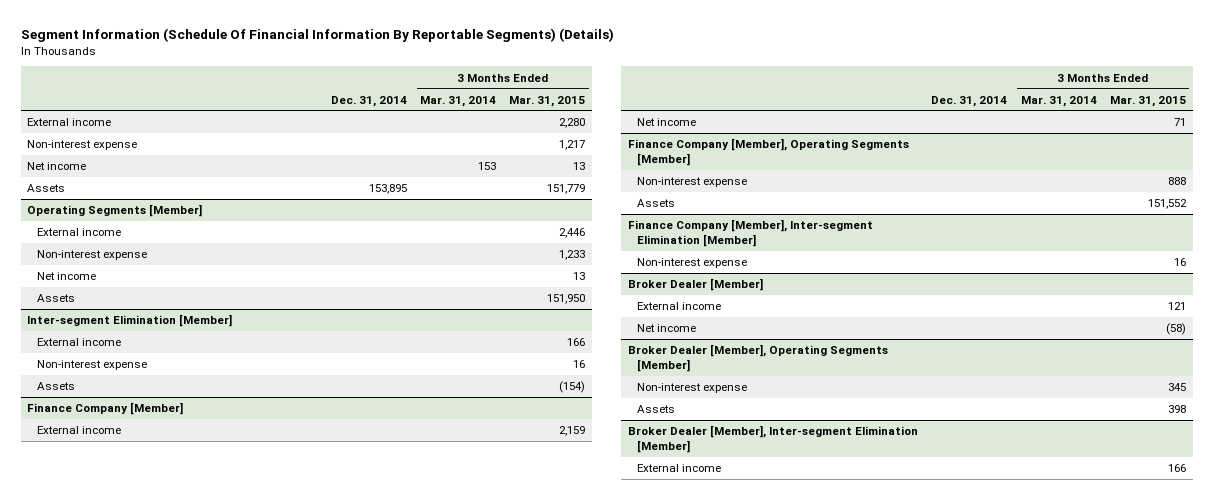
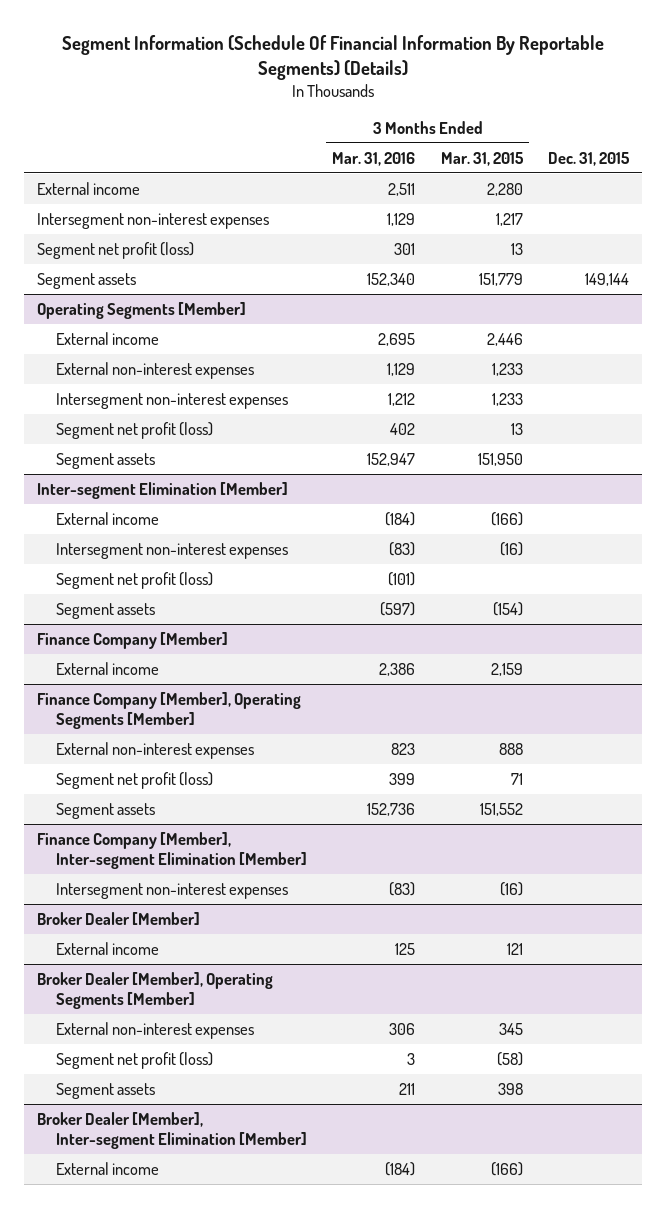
- | Dec. 31, 2014 | 3 Months Ended Mar. 31, 2014 | 3 Months Ended Mar. 31, 2015
+ | 3 Months Ended Mar. 31, 2016 | 3 Months Ended Mar. 31, 2015 | Dec. 31, 2015
- Non-interest expense | | | 1,217
- Net income | | 153 | 13
- Assets | 153,895 | | 151,779
+ Intersegment non-interest expenses | 1,129 | 1,217 |
+ Segment net profit (loss) | 301 | 13 |
+ Segment assets | 152,340 | 151,779 | 149,144
@ Operating Segments [Member]
- Non-interest expense | | | 1,233
- Net income | | | 13
- Assets | | | 151,950
+ External non-interest expenses | 1,129 | 1,233 |
+ Intersegment non-interest expenses | 1,212 | 1,233 |
+ Segment net profit (loss) | 402 | 13 |
+ Segment assets | 152,947 | 151,950 |
@ Inter-segment Elimination [Member]
- External income | | | 166
- Non-interest expense | | | 16
- Assets | | | (154)
+ External income | (184) | (166) |
+ Intersegment non-interest expenses | (83) | (16) |
+ Segment net profit (loss) | (101) | |
+ Segment assets | (597) | (154) |
@ Finance Company [Member]
- Net income | | | 71
@ Finance Company [Member], Operating Segments [Member]
- Non-interest expense | | | 888
- Assets | | | 151,552
+ External non-interest expenses | 823 | 888 |
+ Segment net profit (loss) | 399 | 71 |
+ Segment assets | 152,736 | 151,552 |
@ Finance Company [Member], Inter-segment Elimination [Member]
- Non-interest expense | | | 16
+ Intersegment non-interest expenses | (83) | (16) |
@ Broker Dealer [Member]
- Net income | | | (58)
@ Broker Dealer [Member], Operating Segments [Member]
- Non-interest expense | | | 345
- Assets | | | 398
+ External non-interest expenses | 306 | 345 |
+ Segment net profit (loss) | 3 | (58) |
+ Segment assets | 211 | 398 |
@ Broker Dealer [Member], Inter-segment Elimination [Member]
- External income | | | 166
+ External income | (184) | (166) |

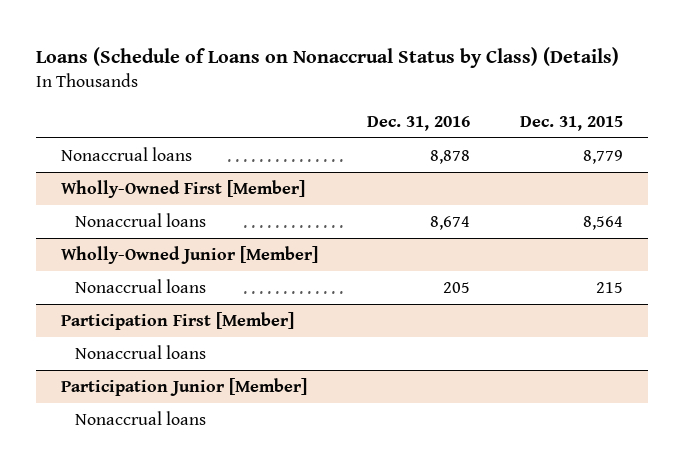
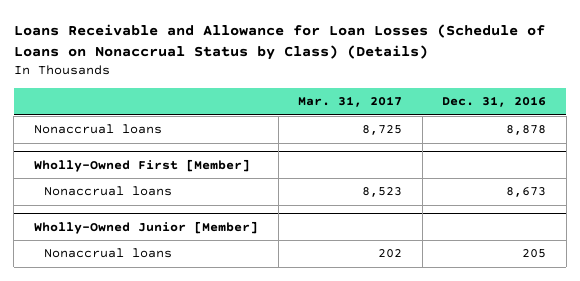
- Loans (Schedule of Loans on Nonaccrual Status by Class) (Details)
+ Loans Receivable and Allowance for Loan Losses (Schedule of Loans on Nonaccrual Status by Class) (Details)
- | Dec. 31, 2016 | Dec. 31, 2015
+ | Mar. 31, 2017 | Dec. 31, 2016
@ Wholly-Owned First [Member]
- Nonaccrual loans | 8,674 | 8,564
+ Nonaccrual loans | 8,523 | 8,673
- Participation First [Member]
- Nonaccrual loans
- Participation Junior [Member]
- Nonaccrual loans

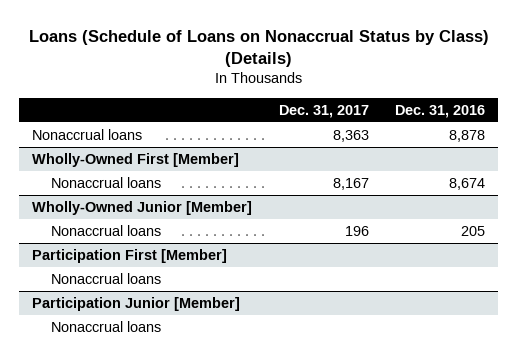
- Loans Receivable and Allowance for Loan Losses (Schedule of Loans on Nonaccrual Status by Class) (Details)
+ Loans (Schedule of Loans on Nonaccrual Status by Class) (Details)
- | Mar. 31, 2017 | Dec. 31, 2016
+ | Dec. 31, 2017 | Dec. 31, 2016
@ Wholly-Owned First [Member]
- Nonaccrual loans | 8,523 | 8,673
+ Nonaccrual loans | 8,167 | 8,674
+ Participation First [Member]
+ Nonaccrual loans
+ Participation Junior [Member]
+ Nonaccrual loans

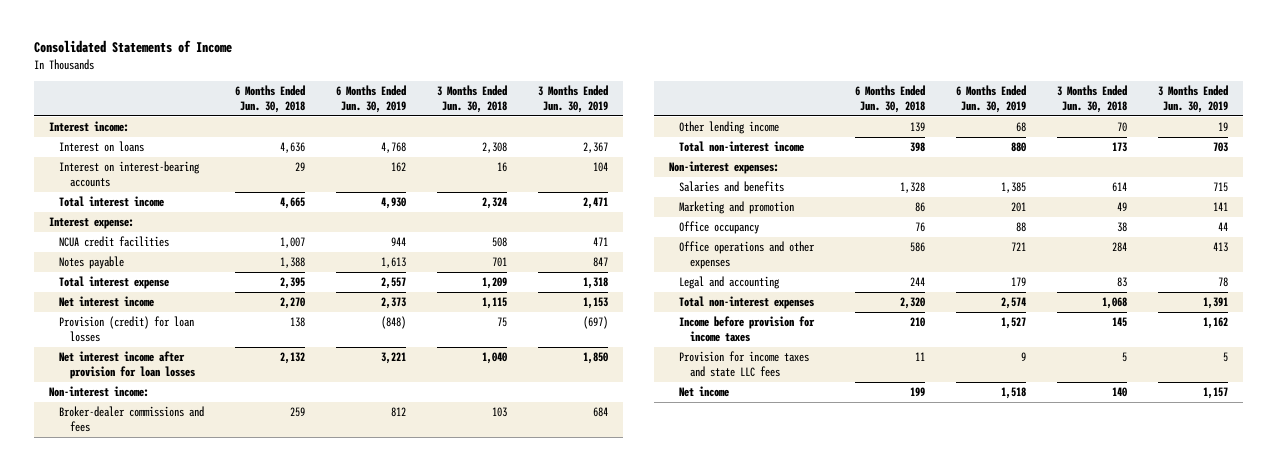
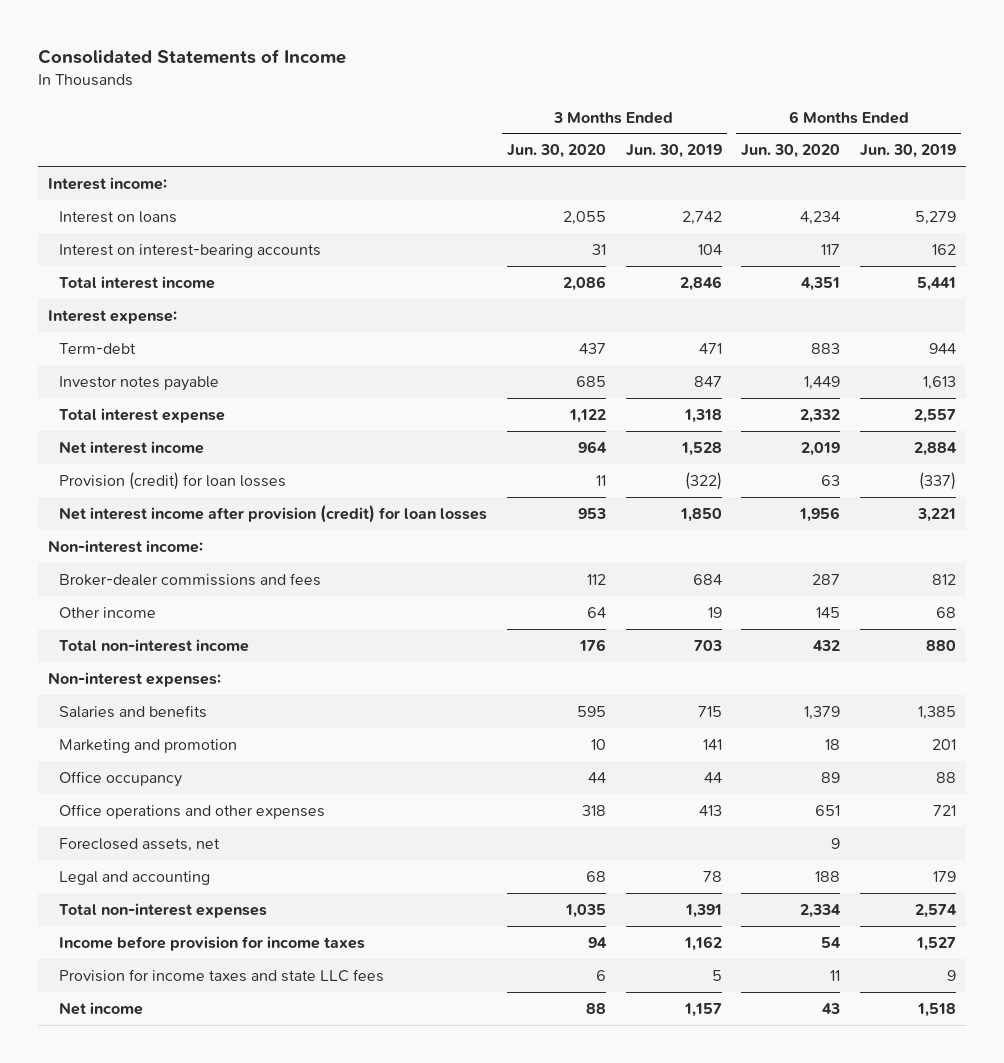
- | 6 Months Ended Jun. 30, 2018 | 6 Months Ended Jun. 30, 2019 | 3 Months Ended Jun. 30, 2018 | 3 Months Ended Jun. 30, 2019
+ | 3 Months Ended Jun. 30, 2020 | 3 Months Ended Jun. 30, 2019 | 6 Months Ended Jun. 30, 2020 | 6 Months Ended Jun. 30, 2019
- Interest on loans | 4,636 | 4,768 | 2,308 | 2,367
+ Interest on loans | 2,055 | 2,742 | 4,234 | 5,279
- Total interest income | 4,665 | 4,930 | 2,324 | 2,471
+ Total interest income | 2,086 | 2,846 | 4,351 | 5,441
- NCUA credit facilities | 1,007 | 944 | 508 | 471
- Notes payable | 1,388 | 1,613 | 701 | 847
+ Term-debt | 437 | 471 | 883 | 944
+ Investor notes payable | 685 | 847 | 1,449 | 1,613
- Net interest income | 2,270 | 2,373 | 1,115 | 1,153
- Provision (credit) for loan losses | 138 | (848) | 75 | (697)
- Net interest income after provision for loan losses | 2,132 | 3,221 | 1,040 | 1,850
+ Net interest income | 964 | 1,528 | 2,019 | 2,884
+ Provision (credit) for loan losses | 11 | (322) | 63 | (337)
+ Net interest income after provision (credit) for loan losses | 953 | 1,850 | 1,956 | 3,221
- Other lending income | 139 | 68 | 70 | 19
+ Other income | 64 | 19 | 145 | 68
+ Foreclosed assets, net | | | 9 |

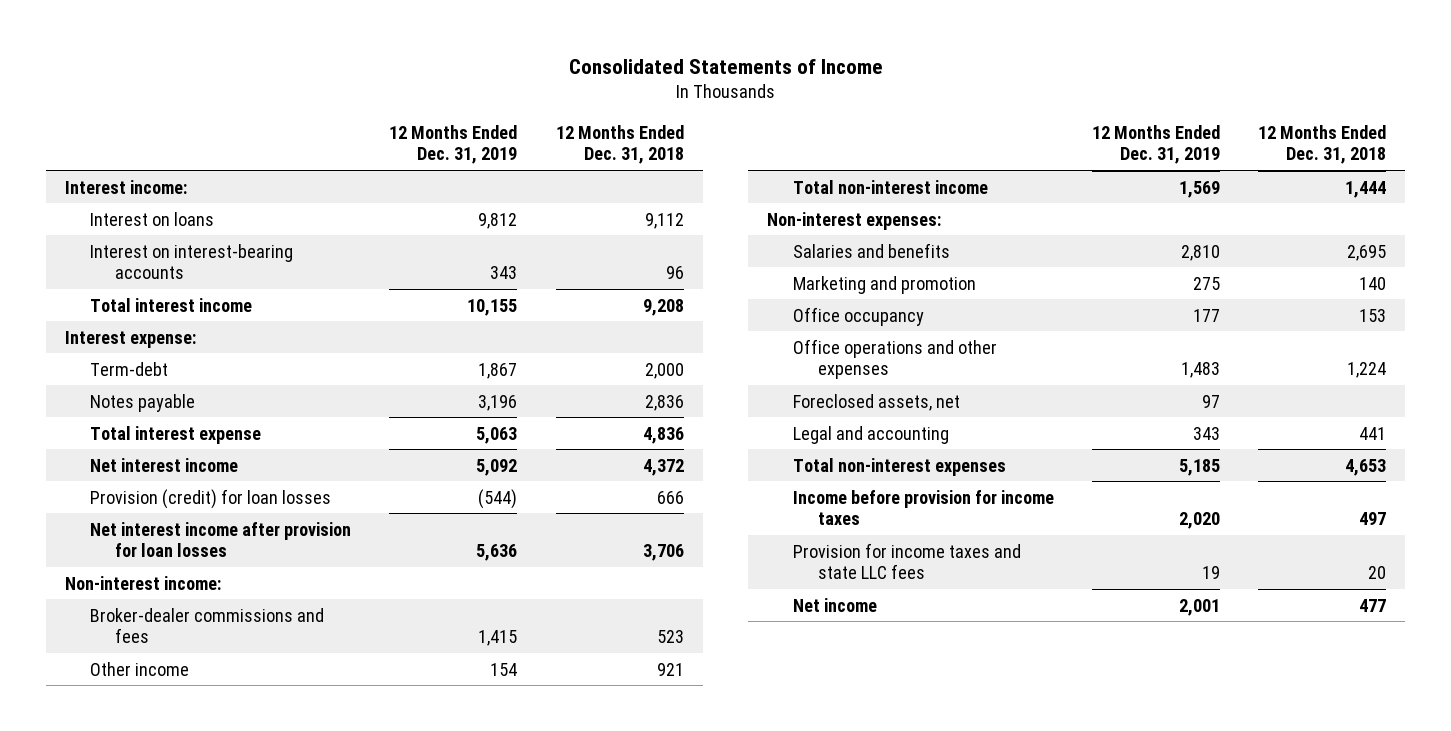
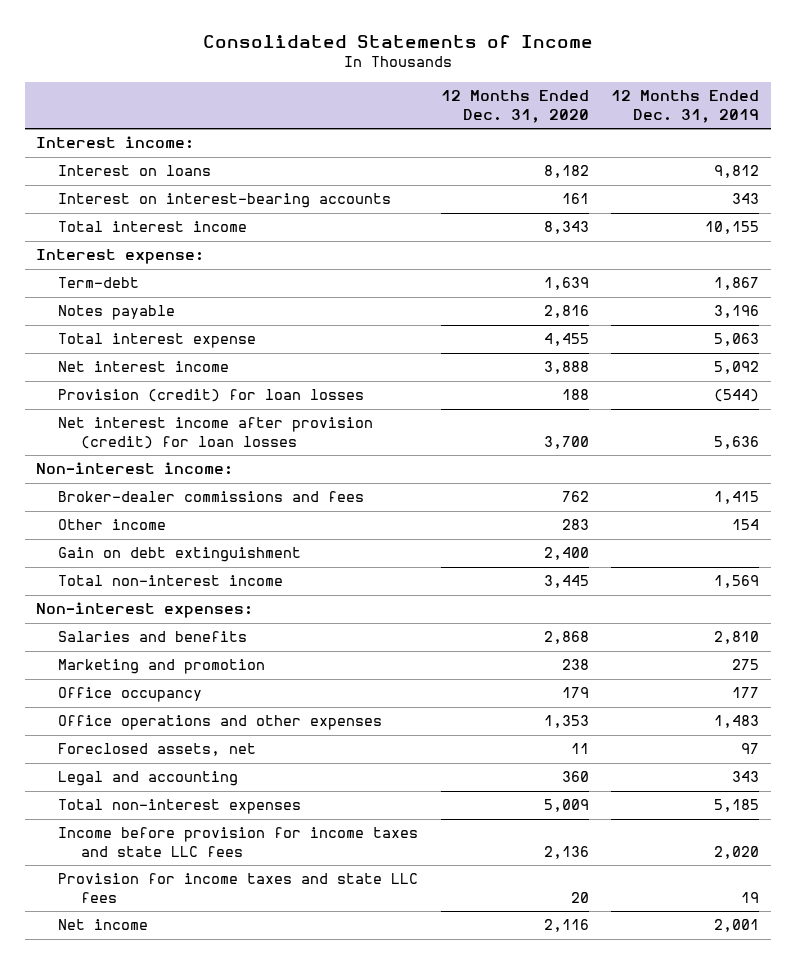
- | 12 Months Ended Dec. 31, 2019 | 12 Months Ended Dec. 31, 2018
+ | 12 Months Ended Dec. 31, 2020 | 12 Months Ended Dec. 31, 2019
- Net interest income after provision for loan losses | 5,636 | 3,706
+ Net interest income after provision (credit) for loan losses | 3,700 | 5,636
+ Gain on debt extinguishment | 2,400 |
- Income before provision for income taxes | 2,020 | 497
+ Income before provision for income taxes and state LLC fees | 2,136 | 2,020

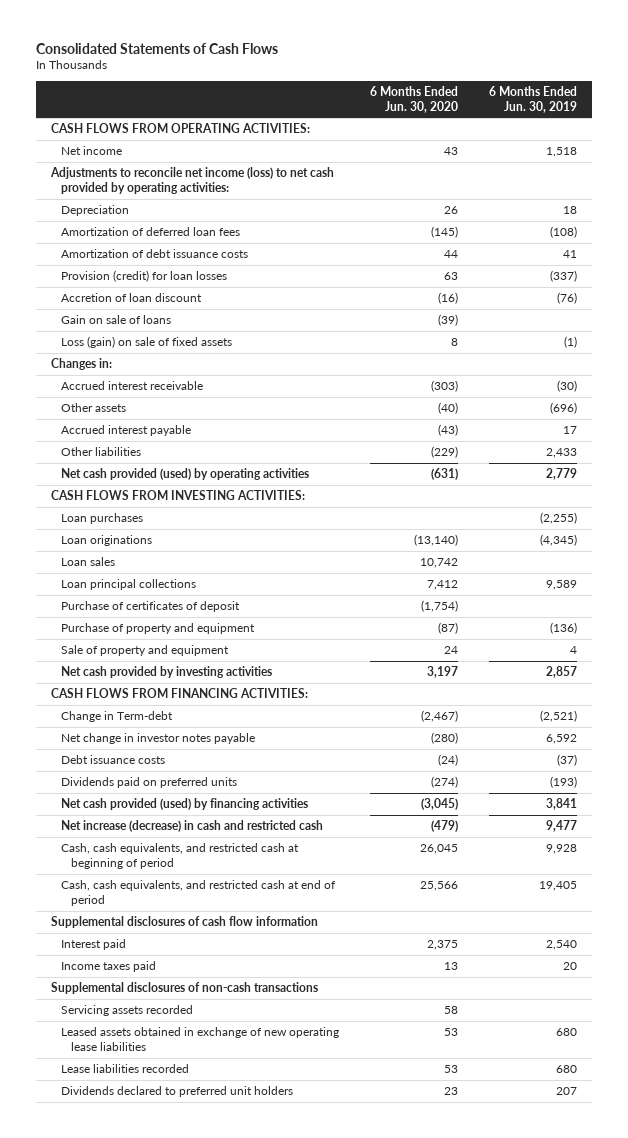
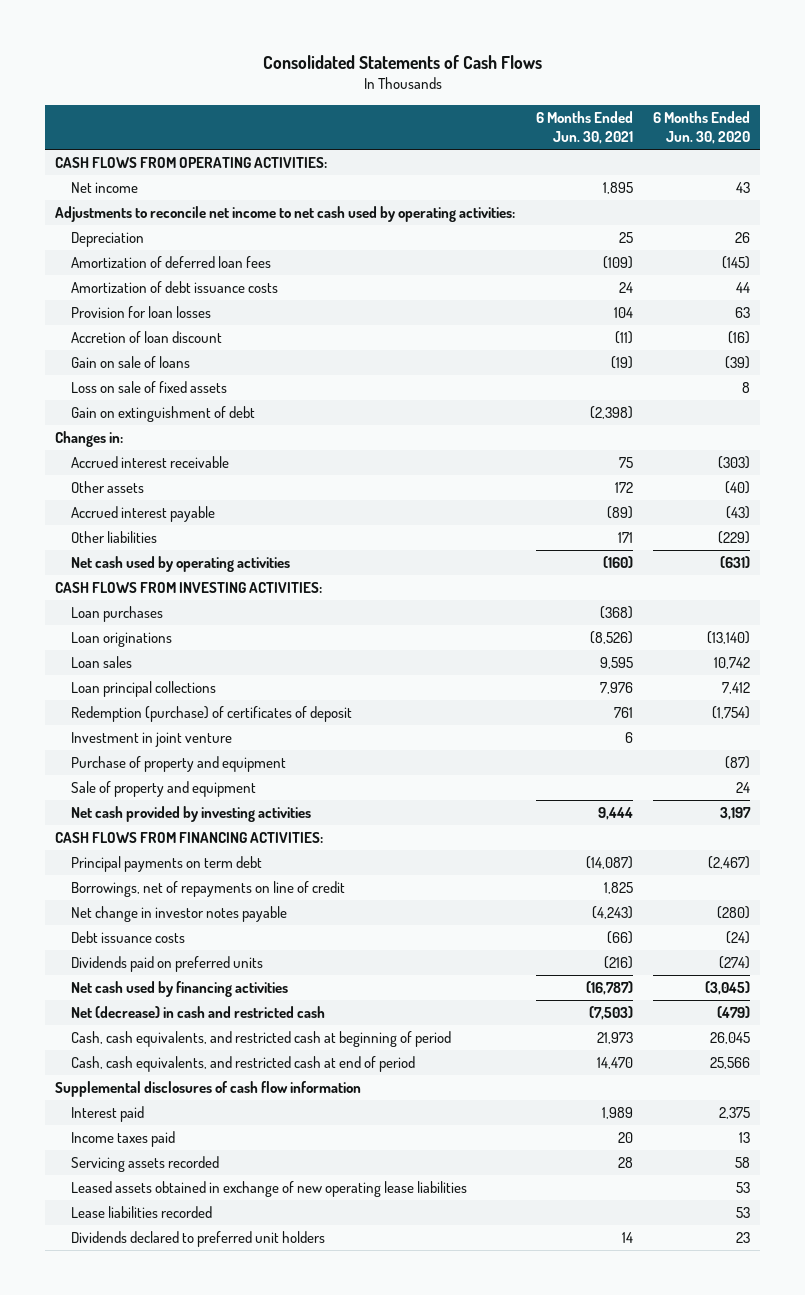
- | 6 Months Ended Jun. 30, 2020 | 6 Months Ended Jun. 30, 2019
+ | 6 Months Ended Jun. 30, 2021 | 6 Months Ended Jun. 30, 2020
- Adjustments to reconcile net income (loss) to net cash provided by operating activities:
+ Adjustments to reconcile net income to net cash used by operating activities:
- Provision (credit) for loan losses | 63 | (337)
+ Provision for loan losses | 104 | 63
- Loss (gain) on sale of fixed assets | 8 | (1)
+ Loss on sale of fixed assets | | 8
+ Gain on extinguishment of debt | (2,398) |
- Net cash provided (used) by operating activities | (631) | 2,779
+ Net cash used by operating activities | (160) | (631)
- Purchase of certificates of deposit | (1,754) |
+ Redemption (purchase) of certificates of deposit | 761 | (1,754)
+ Investment in joint venture | 6 |
- Change in Term-debt | (2,467) | (2,521)
+ Principal payments on term debt | (14,087) | (2,467)
+ Borrowings, net of repayments on line of credit | 1,825 |
- Net cash provided (used) by financing activities | (3,045) | 3,841
- Net increase (decrease) in cash and restricted cash | (479) | 9,477
+ Net cash used by financing activities | (16,787) | (3,045)
+ Net (decrease) in cash and restricted cash | (7,503) | (479)
- Supplemental disclosures of non-cash transactions

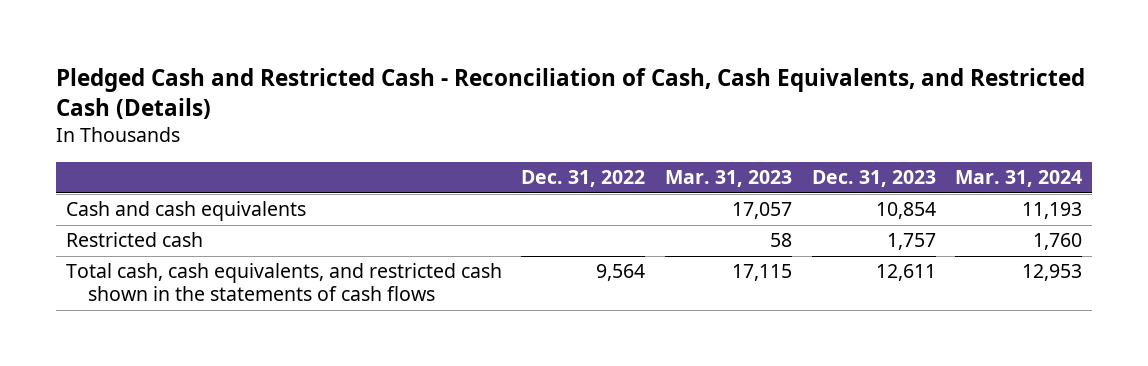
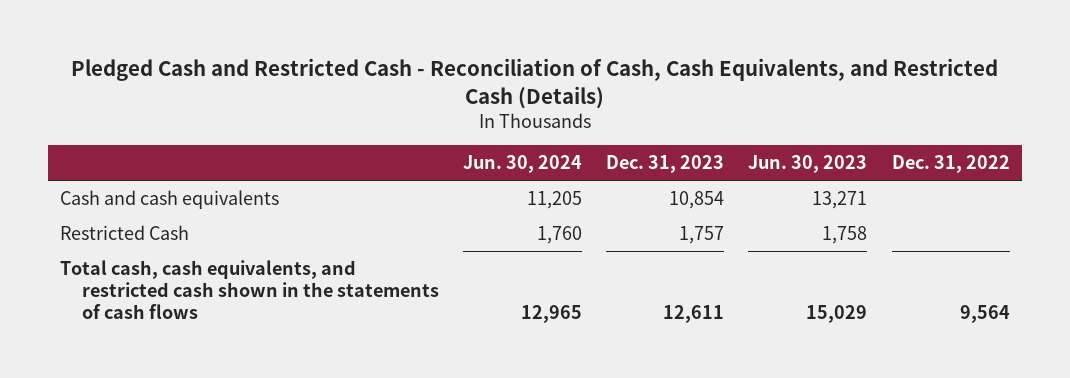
- | Dec. 31, 2022 | Mar. 31, 2023 | Dec. 31, 2023 | Mar. 31, 2024
+ | Jun. 30, 2024 | Dec. 31, 2023 | Jun. 30, 2023 | Dec. 31, 2022
- Restricted cash | | 58 | 1,757 | 1,760
+ Restricted Cash | 1,760 | 1,757 | 1,758 |

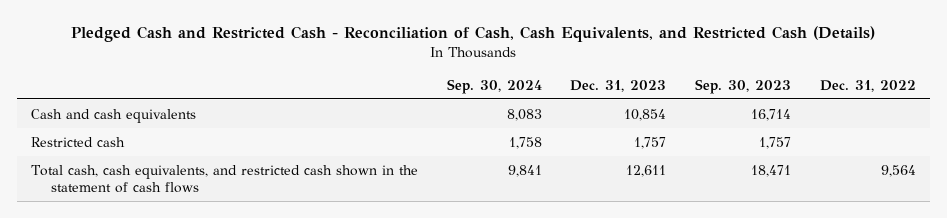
- | Jun. 30, 2024 | Dec. 31, 2023 | Jun. 30, 2023 | Dec. 31, 2022
+ | Sep. 30, 2024 | Dec. 31, 2023 | Sep. 30, 2023 | Dec. 31, 2022
- Restricted Cash | 1,760 | 1,757 | 1,758 |
- Total cash, cash equivalents, and restricted cash shown in the statements of cash flows | 12,965 | 12,611 | 15,029 | 9,564
+ Restricted cash | 1,758 | 1,757 | 1,757 |
+ Total cash, cash equivalents, and restricted cash shown in the statement of cash flows | 9,841 | 12,611 | 18,471 | 9,564

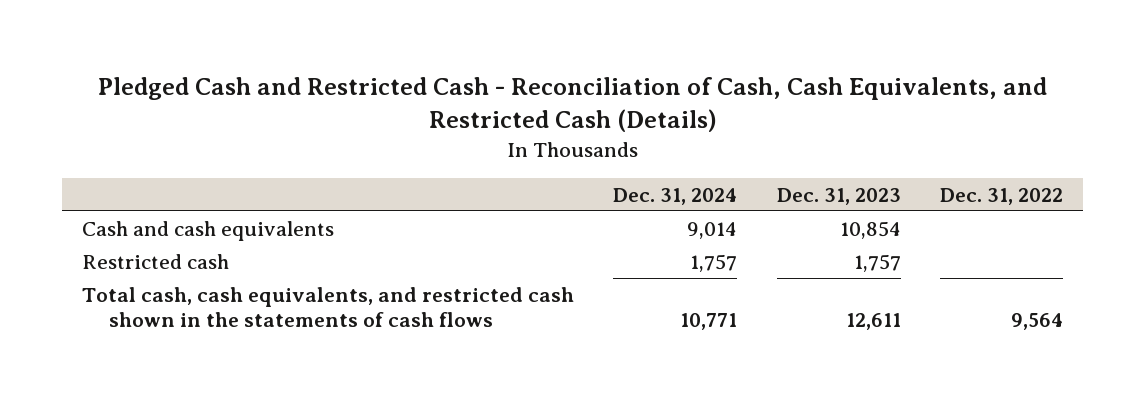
- | Sep. 30, 2024 | Dec. 31, 2023 | Sep. 30, 2023 | Dec. 31, 2022
+ | Dec. 31, 2024 | Dec. 31, 2023 | Dec. 31, 2022
- Total cash, cash equivalents, and restricted cash shown in the statement of cash flows | 9,841 | 12,611 | 18,471 | 9,564
+ Total cash, cash equivalents, and restricted cash shown in the statements of cash flows | 10,771 | 12,611 | 9,564

